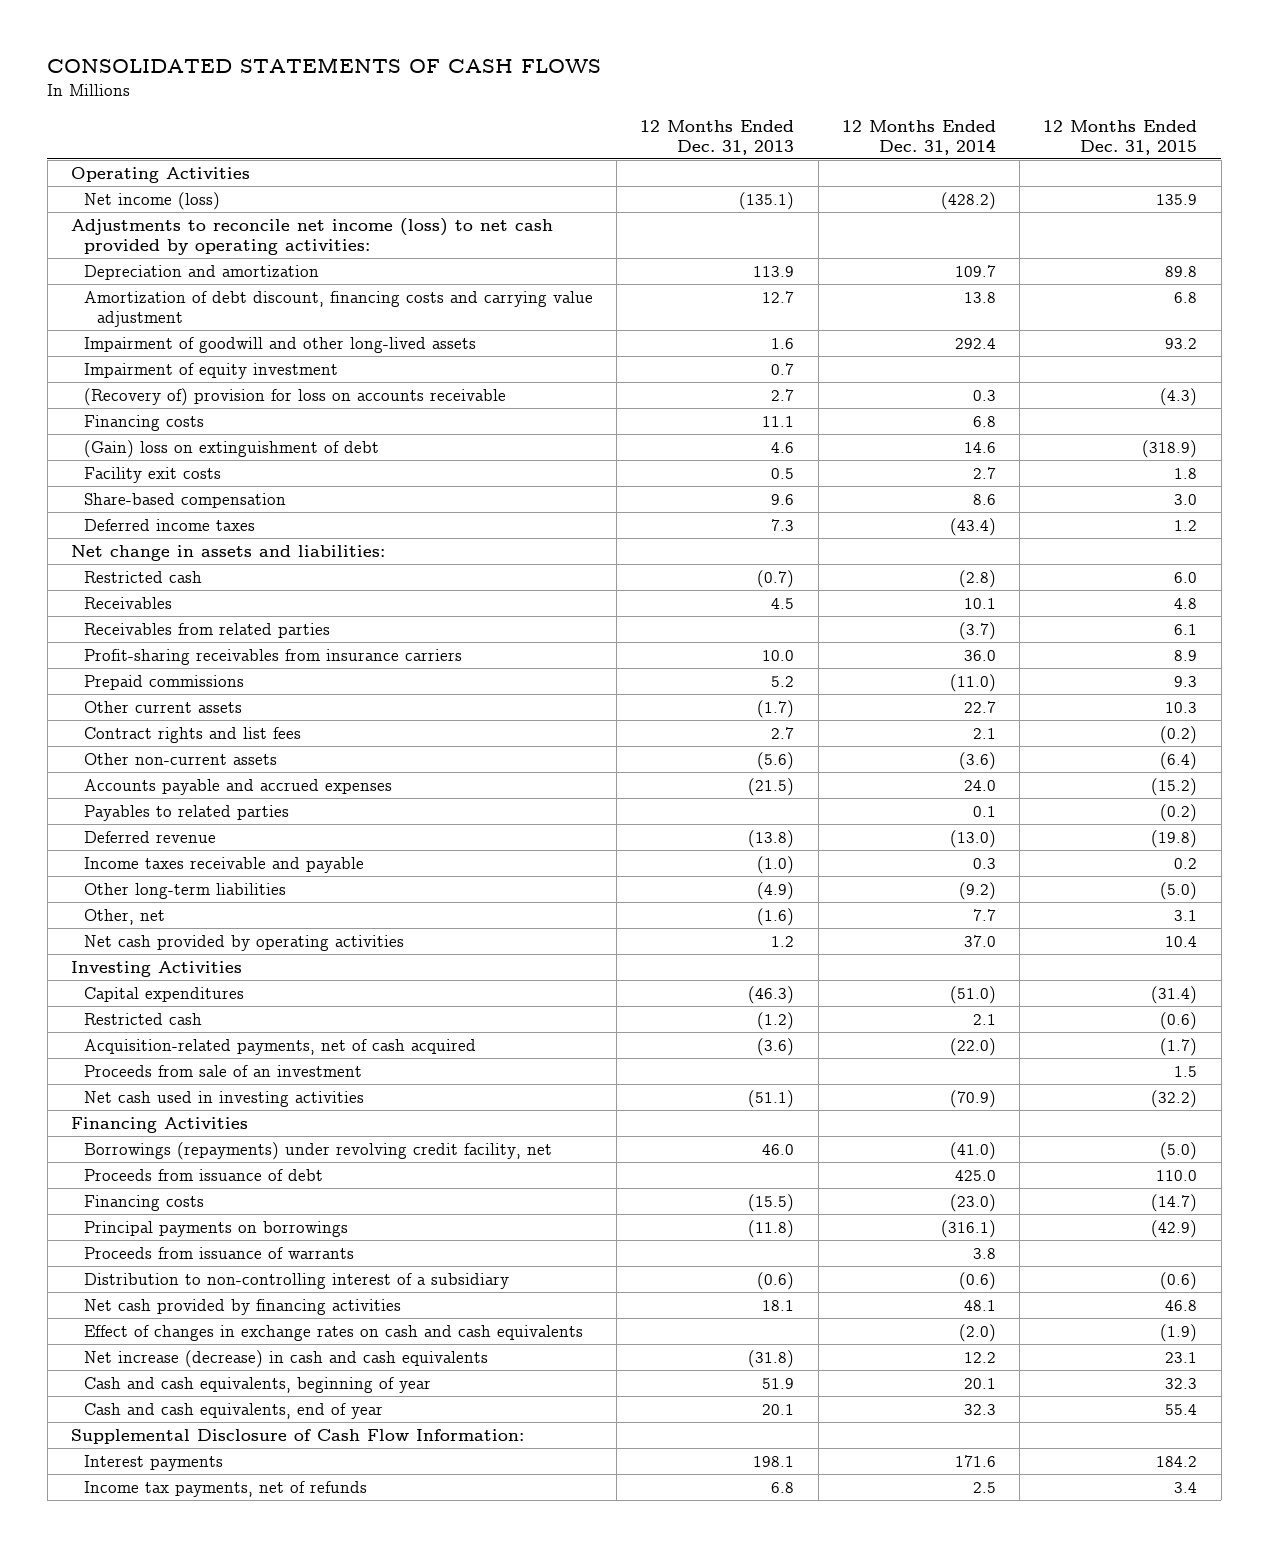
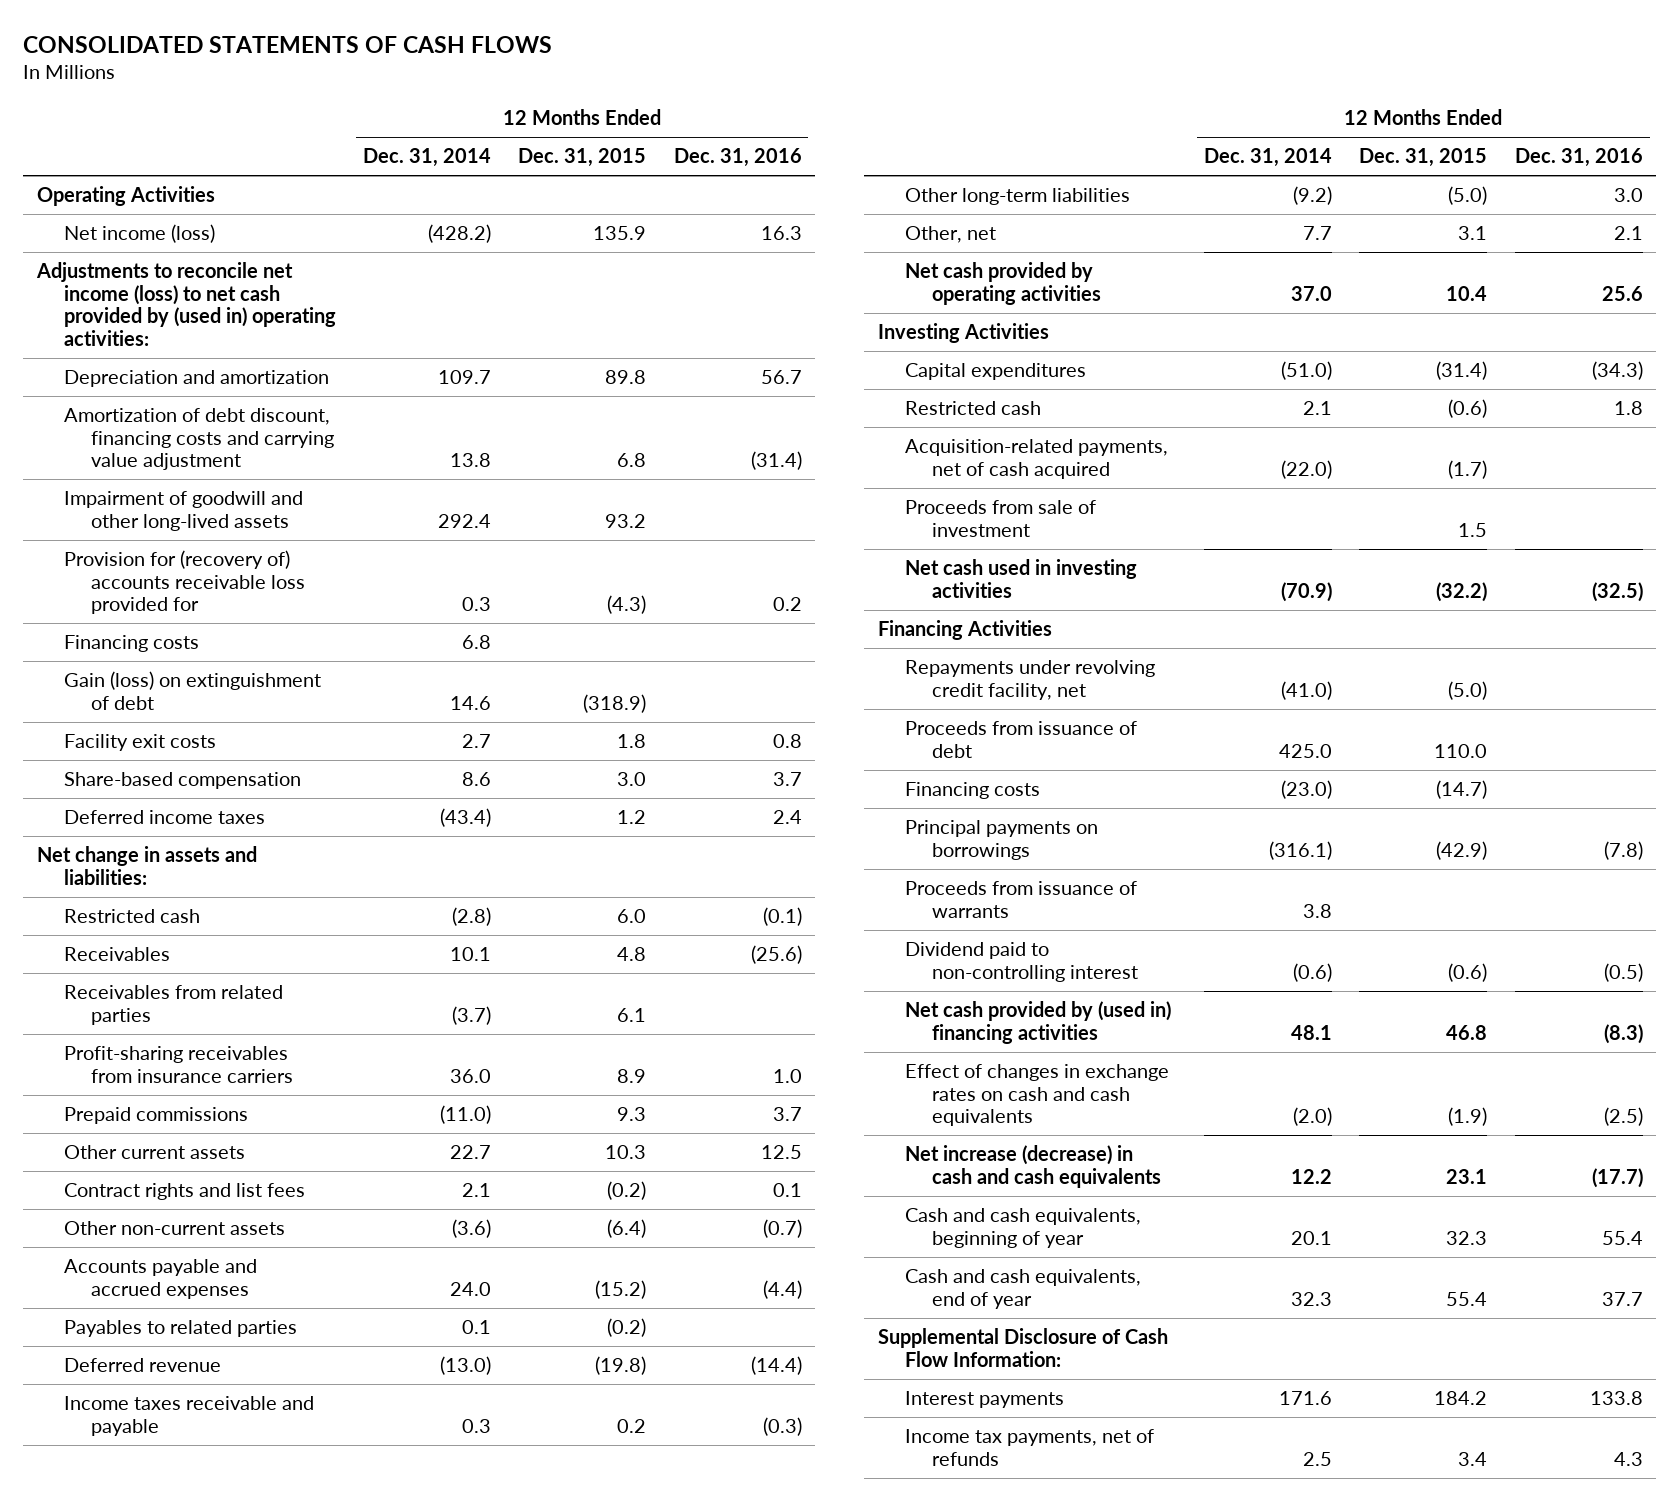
- | 12 Months Ended Dec. 31, 2013 | 12 Months Ended Dec. 31, 2014 | 12 Months Ended Dec. 31, 2015
+ | 12 Months Ended Dec. 31, 2014 | 12 Months Ended Dec. 31, 2015 | 12 Months Ended Dec. 31, 2016
- Adjustments to reconcile net income (loss) to net cash provided by operating activities:
+ Adjustments to reconcile net income (loss) to net cash provided by (used in) operating activities:
- Impairment of equity investment | 0.7 | |
- (Recovery of) provision for loss on accounts receivable | 2.7 | 0.3 | (4.3)
+ Provision for (recovery of) accounts receivable loss provided for | 0.3 | (4.3) | 0.2
- (Gain) loss on extinguishment of debt | 4.6 | 14.6 | (318.9)
+ Gain (loss) on extinguishment of debt | 14.6 | (318.9) |
- Proceeds from sale of an investment | | | 1.5
+ Proceeds from sale of investment | | 1.5 |
- Borrowings (repayments) under revolving credit facility, net | 46.0 | (41.0) | (5.0)
+ Repayments under revolving credit facility, net | (41.0) | (5.0) |
- Distribution to non-controlling interest of a subsidiary | (0.6) | (0.6) | (0.6)
- Net cash provided by financing activities | 18.1 | 48.1 | 46.8
+ Dividend paid to non-controlling interest | (0.6) | (0.6) | (0.5)
+ Net cash provided by (used in) financing activities | 48.1 | 46.8 | (8.3)

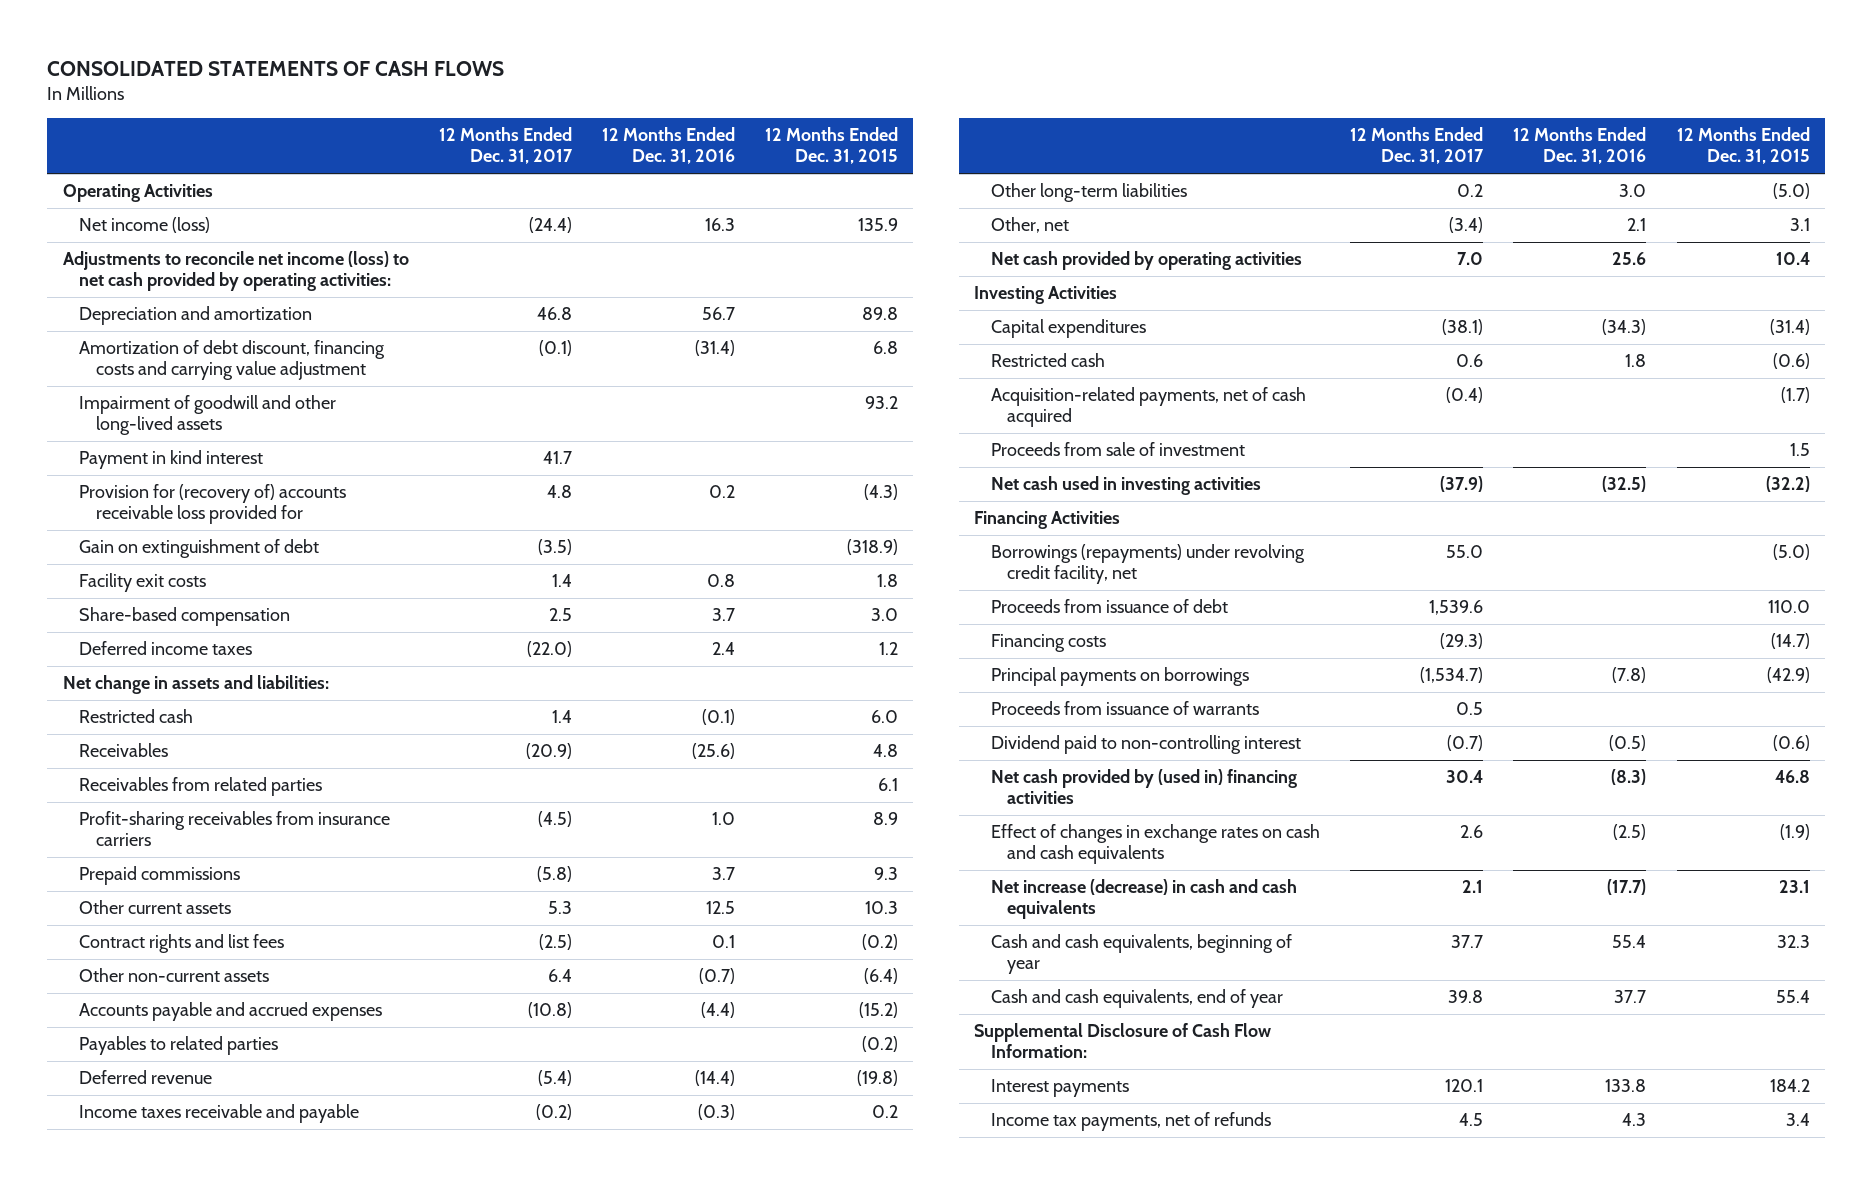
- | 12 Months Ended Dec. 31, 2014 | 12 Months Ended Dec. 31, 2015 | 12 Months Ended Dec. 31, 2016
+ | 12 Months Ended Dec. 31, 2017 | 12 Months Ended Dec. 31, 2016 | 12 Months Ended Dec. 31, 2015
- Adjustments to reconcile net income (loss) to net cash provided by (used in) operating activities:
+ Adjustments to reconcile net income (loss) to net cash provided by operating activities:
+ Payment in kind interest | 41.7 | |
- Financing costs | 6.8 | |
- Gain (loss) on extinguishment of debt | 14.6 | (318.9) |
+ Gain on extinguishment of debt | (3.5) | | (318.9)
- Repayments under revolving credit facility, net | (41.0) | (5.0) |
+ Borrowings (repayments) under revolving credit facility, net | 55.0 | | (5.0)

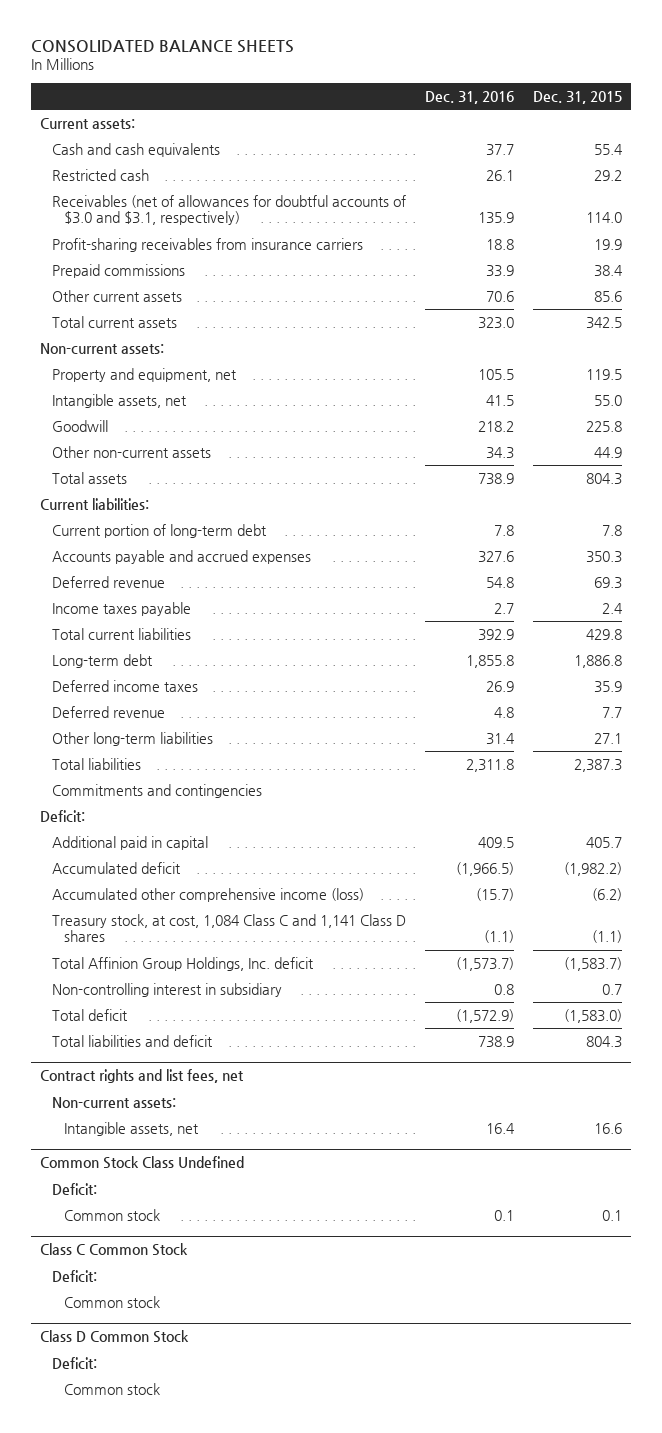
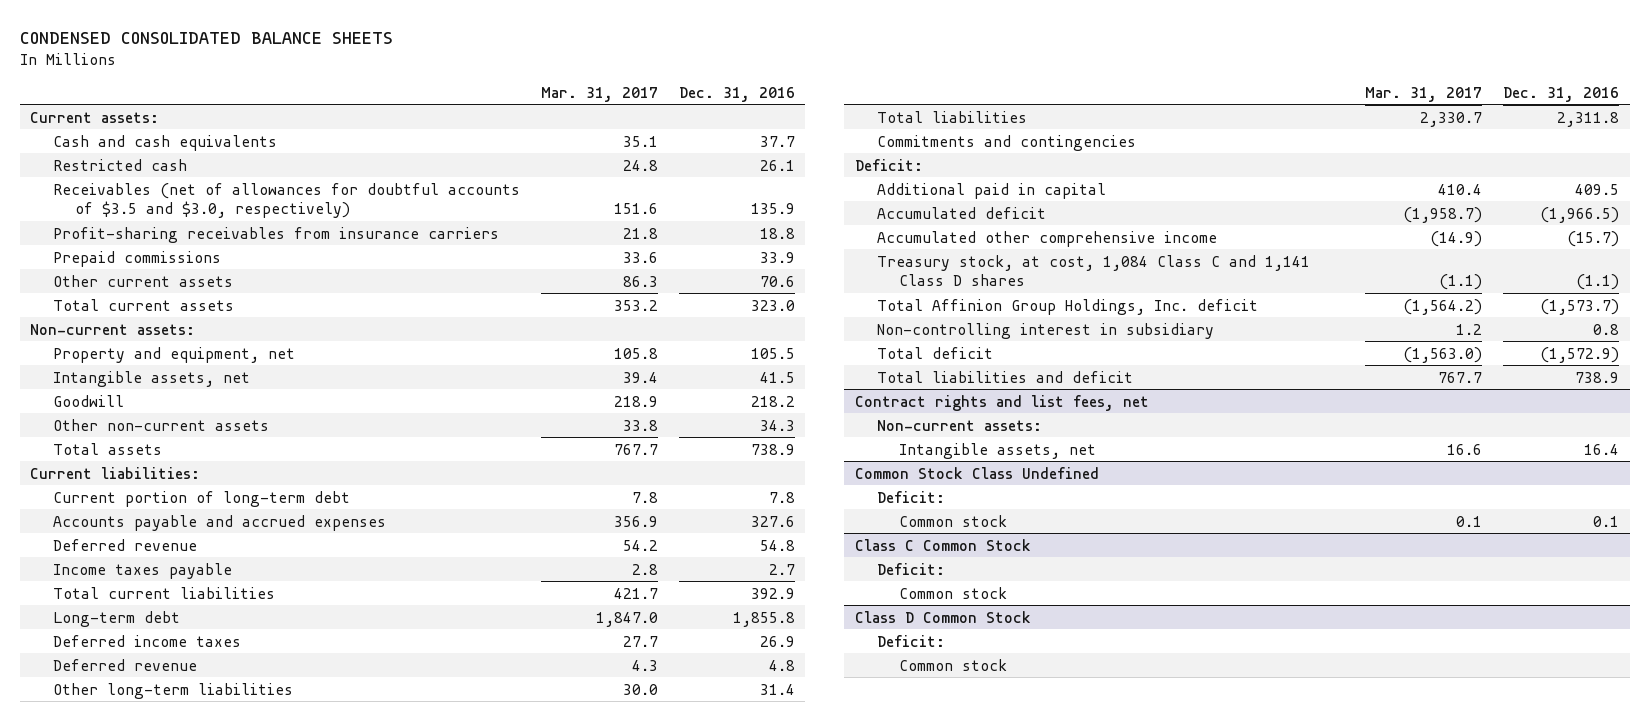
- CONSOLIDATED BALANCE SHEETS
+ CONDENSED CONSOLIDATED BALANCE SHEETS
- | Dec. 31, 2016 | Dec. 31, 2015
+ | Mar. 31, 2017 | Dec. 31, 2016
- Receivables (net of allowances for doubtful accounts of $3.0 and $3.1, respectively) | 135.9 | 114.0
+ Receivables (net of allowances for doubtful accounts of $3.5 and $3.0, respectively) | 151.6 | 135.9
- Accumulated other comprehensive income (loss) | (15.7) | (6.2)
+ Accumulated other comprehensive income | (14.9) | (15.7)

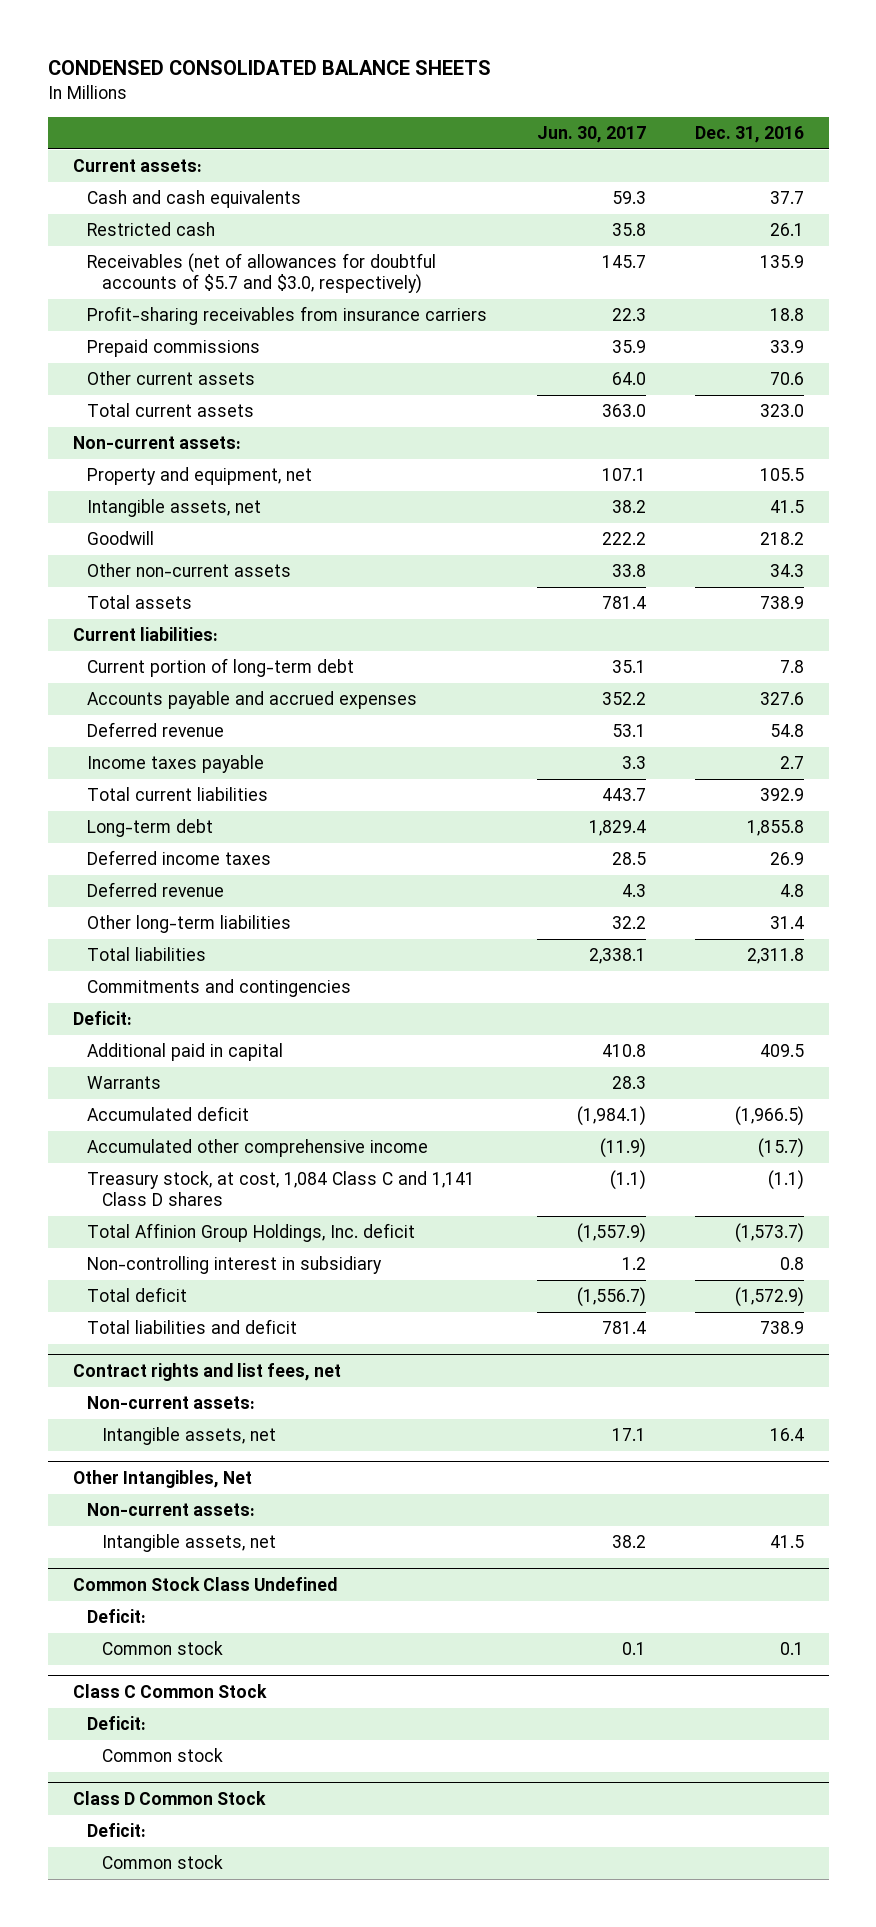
- | Mar. 31, 2017 | Dec. 31, 2016
+ | Jun. 30, 2017 | Dec. 31, 2016
- Receivables (net of allowances for doubtful accounts of $3.5 and $3.0, respectively) | 151.6 | 135.9
+ Receivables (net of allowances for doubtful accounts of $5.7 and $3.0, respectively) | 145.7 | 135.9
+ Warrants | 28.3 |
+ Other Intangibles, Net
+ Non-current assets:
+ Intangible assets, net | 38.2 | 41.5

